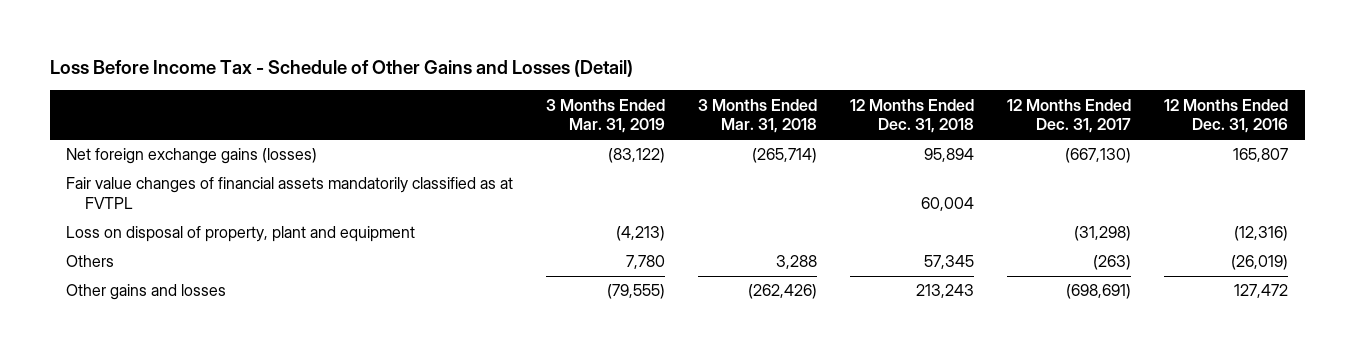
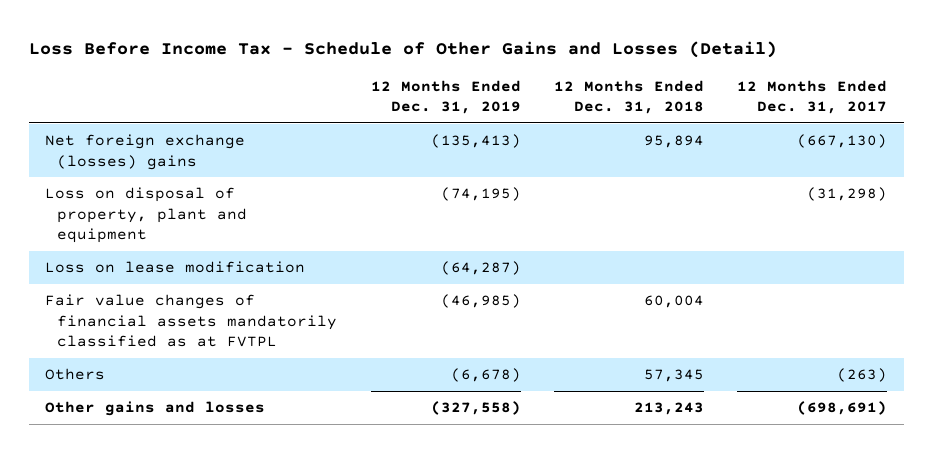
- | 3 Months Ended Mar. 31, 2019 | 3 Months Ended Mar. 31, 2018 | 12 Months Ended Dec. 31, 2018 | 12 Months Ended Dec. 31, 2017 | 12 Months Ended Dec. 31, 2016
+ | 12 Months Ended Dec. 31, 2019 | 12 Months Ended Dec. 31, 2018 | 12 Months Ended Dec. 31, 2017
- Net foreign exchange gains (losses) | (83,122) | (265,714) | 95,894 | (667,130) | 165,807
+ Net foreign exchange (losses) gains | (135,413) | 95,894 | (667,130)
+ Loss on lease modification | (64,287) | |
moved down: Fair value changes of financial assets mandatorily classified as at FVTPL | (46,985) | 60,004 |

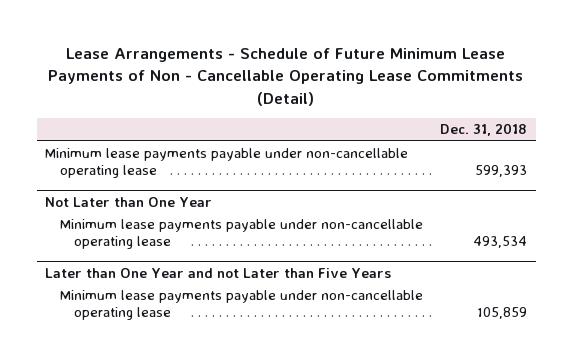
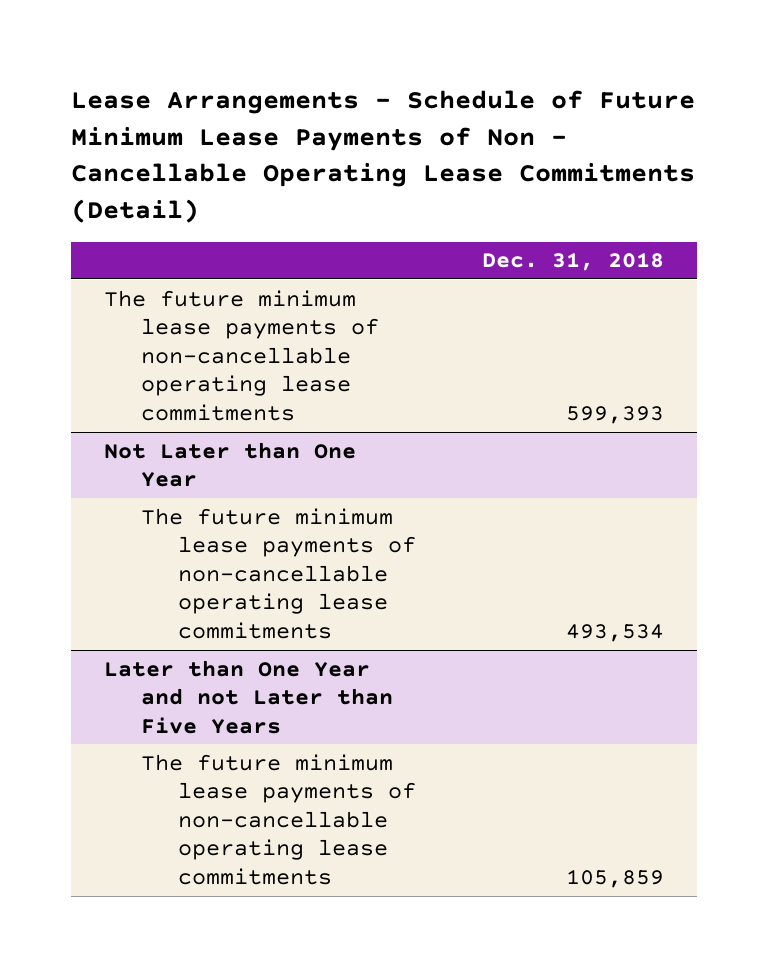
- Minimum lease payments payable under non-cancellable operating lease | 599,393
+ The future minimum lease payments of non-cancellable operating lease commitments | 599,393
@ Not Later than One Year
- Minimum lease payments payable under non-cancellable operating lease | 493,534
+ The future minimum lease payments of non-cancellable operating lease commitments | 493,534
@ Later than One Year and not Later than Five Years
- Minimum lease payments payable under non-cancellable operating lease | 105,859
+ The future minimum lease payments of non-cancellable operating lease commitments | 105,859

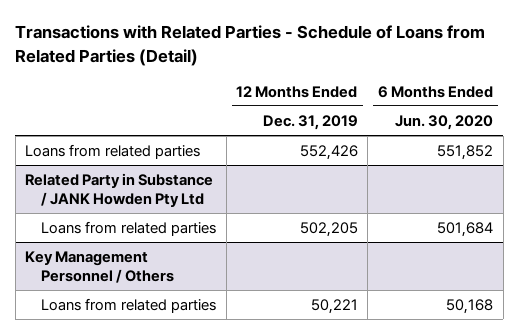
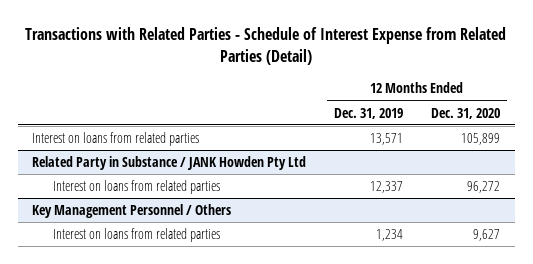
- Transactions with Related Parties - Schedule of Loans from Related Parties (Detail)
+ Transactions with Related Parties - Schedule of Interest Expense from Related Parties (Detail)
- | 12 Months Ended Dec. 31, 2019 | 6 Months Ended Jun. 30, 2020
+ | 12 Months Ended Dec. 31, 2019 | 12 Months Ended Dec. 31, 2020
- Loans from related parties | 552,426 | 551,852
+ Interest on loans from related parties | 13,571 | 105,899
@ Related Party in Substance / JANK Howden Pty Ltd
- Loans from related parties | 502,205 | 501,684
+ Interest on loans from related parties | 12,337 | 96,272
@ Key Management Personnel / Others
- Loans from related parties | 50,221 | 50,168
+ Interest on loans from related parties | 1,234 | 9,627

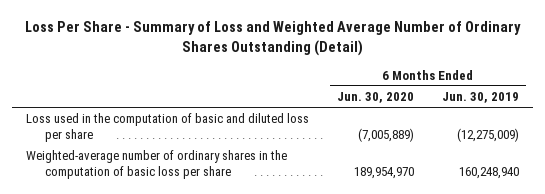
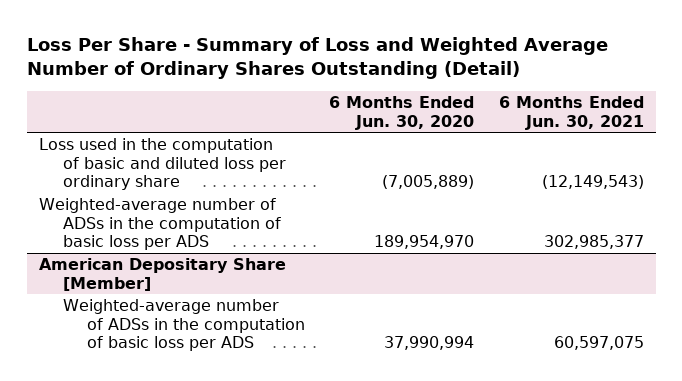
- | 6 Months Ended Jun. 30, 2020 | 6 Months Ended Jun. 30, 2019
+ | 6 Months Ended Jun. 30, 2020 | 6 Months Ended Jun. 30, 2021
- Loss used in the computation of basic and diluted loss per share | (7,005,889) | (12,275,009)
- Weighted-average number of ordinary shares in the computation of basic loss per share | 189,954,970 | 160,248,940
+ Loss used in the computation of basic and diluted loss per ordinary share | (7,005,889) | (12,149,543)
+ Weighted-average number of ADSs in the computation of basic loss per ADS | 189,954,970 | 302,985,377
+ American Depositary Share [Member]
+ Weighted-average number of ADSs in the computation of basic loss per ADS | 37,990,994 | 60,597,075

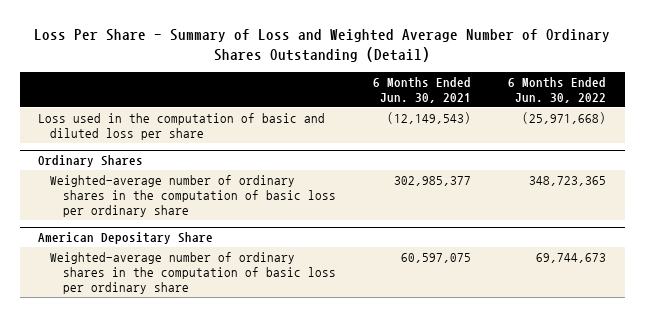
- | 6 Months Ended Jun. 30, 2020 | 6 Months Ended Jun. 30, 2021
+ | 6 Months Ended Jun. 30, 2021 | 6 Months Ended Jun. 30, 2022
- Loss used in the computation of basic and diluted loss per ordinary share | (7,005,889) | (12,149,543)
- Weighted-average number of ADSs in the computation of basic loss per ADS | 189,954,970 | 302,985,377
- American Depositary Share [Member]
- Weighted-average number of ADSs in the computation of basic loss per ADS | 37,990,994 | 60,597,075
+ Loss used in the computation of basic and diluted loss per share | (12,149,543) | (25,971,668)
+ Ordinary Shares
+ Weighted-average number of ordinary shares in the computation of basic loss per ordinary share | 302,985,377 | 348,723,365
+ American Depositary Share
+ Weighted-average number of ordinary shares in the computation of basic loss per ordinary share | 60,597,075 | 69,744,673

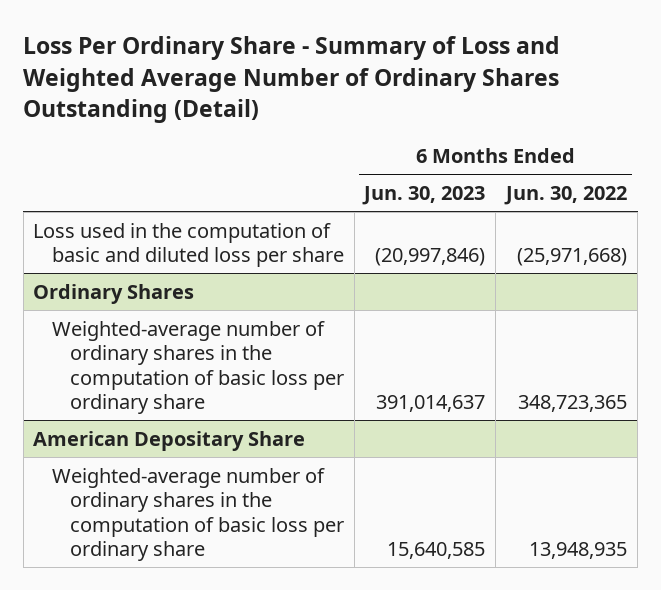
- Loss Per Share - Summary of Loss and Weighted Average Number of Ordinary Shares Outstanding (Detail)
+ Loss Per Ordinary Share - Summary of Loss and Weighted Average Number of Ordinary Shares Outstanding (Detail)
- | 6 Months Ended Jun. 30, 2021 | 6 Months Ended Jun. 30, 2022
+ | 6 Months Ended Jun. 30, 2023 | 6 Months Ended Jun. 30, 2022
@ American Depositary Share
- Weighted-average number of ordinary shares in the computation of basic loss per ordinary share | 60,597,075 | 69,744,673
+ Weighted-average number of ordinary shares in the computation of basic loss per ordinary share | 15,640,585 | 13,948,935

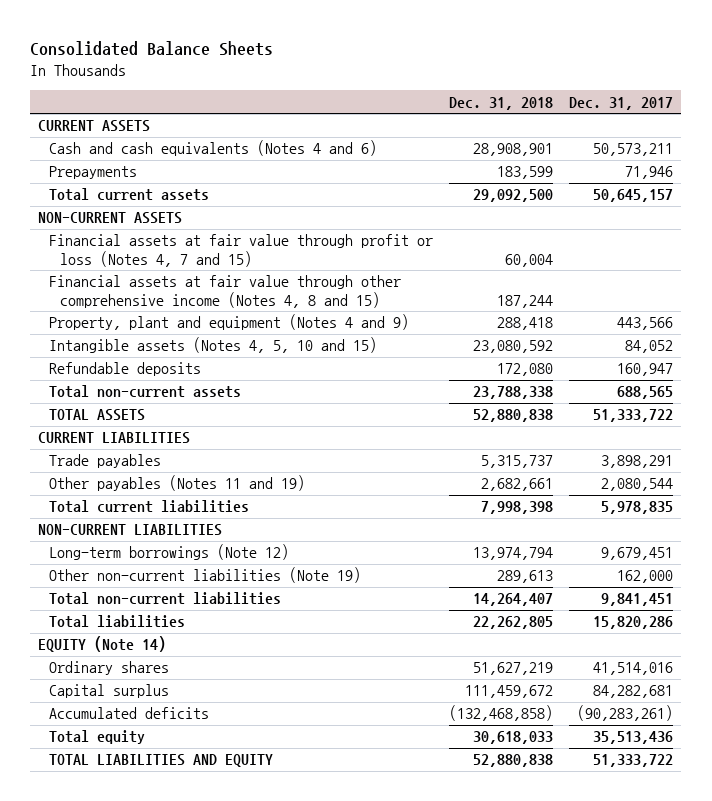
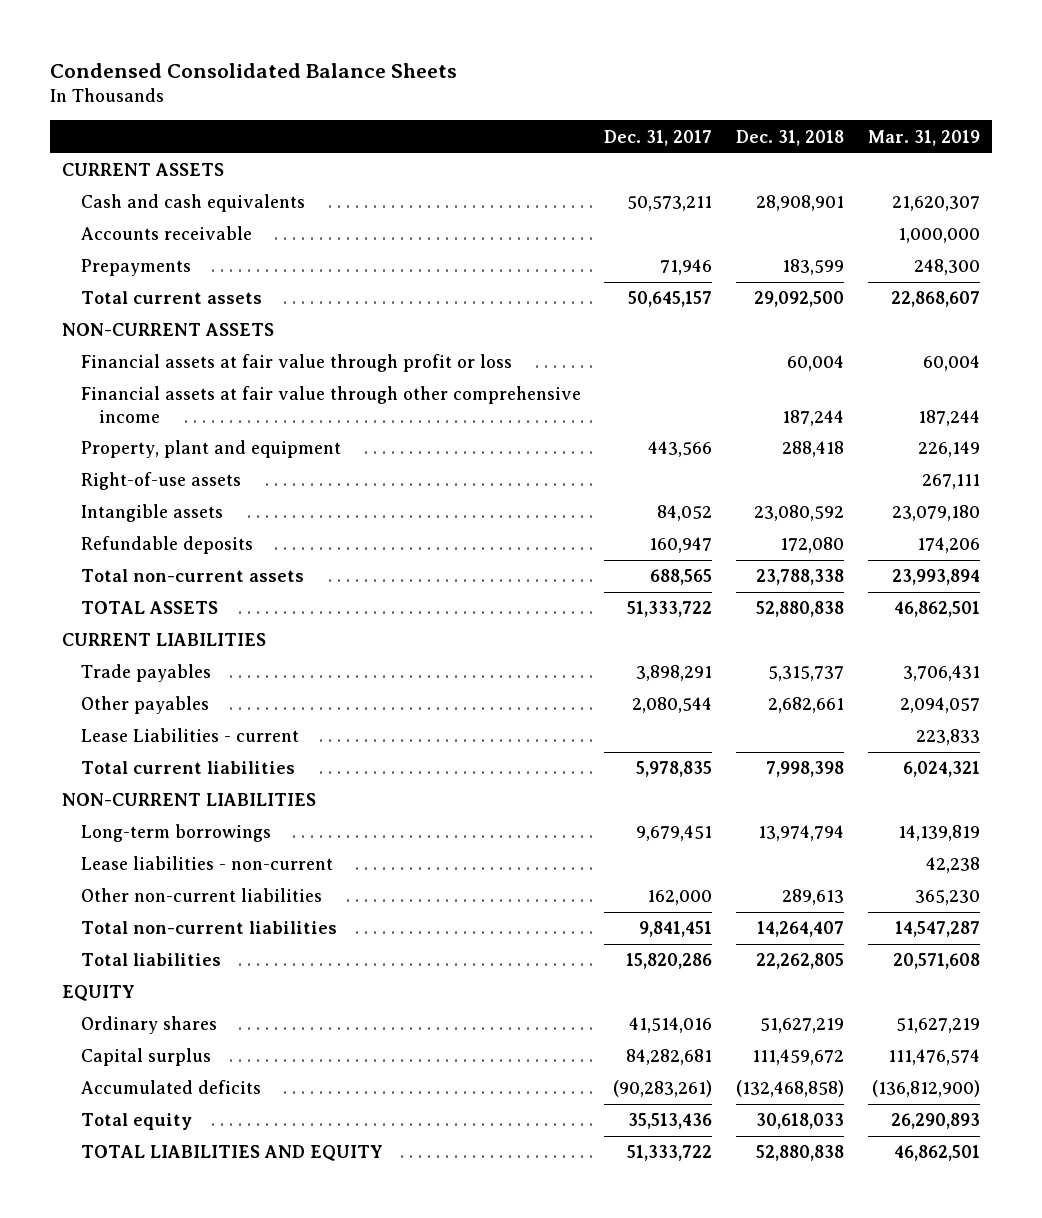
- Consolidated Balance Sheets
+ Condensed Consolidated Balance Sheets
- | Dec. 31, 2018 | Dec. 31, 2017
+ | Dec. 31, 2017 | Dec. 31, 2018 | Mar. 31, 2019
- Cash and cash equivalents (Notes 4 and 6) | 28,908,901 | 50,573,211
+ Cash and cash equivalents | 50,573,211 | 28,908,901 | 21,620,307
+ Accounts receivable | | | 1,000,000
- Financial assets at fair value through profit or loss (Notes 4, 7 and 15) | 60,004 |
- Financial assets at fair value through other comprehensive income (Notes 4, 8 and 15) | 187,244 |
- Property, plant and equipment (Notes 4 and 9) | 288,418 | 443,566
- Intangible assets (Notes 4, 5, 10 and 15) | 23,080,592 | 84,052
+ Financial assets at fair value through profit or loss | | 60,004 | 60,004
+ Financial assets at fair value through other comprehensive income | | 187,244 | 187,244
+ Property, plant and equipment | 443,566 | 288,418 | 226,149
+ Right-of-use assets | | | 267,111
+ Intangible assets | 84,052 | 23,080,592 | 23,079,180
- Other payables (Notes 11 and 19) | 2,682,661 | 2,080,544
+ Other payables | 2,080,544 | 2,682,661 | 2,094,057
+ Lease Liabilities - current | | | 223,833
- Long-term borrowings (Note 12) | 13,974,794 | 9,679,451
- Other non-current liabilities (Note 19) | 289,613 | 162,000
+ Long-term borrowings | 9,679,451 | 13,974,794 | 14,139,819
+ Lease liabilities - non-current | | | 42,238
+ Other non-current liabilities | 162,000 | 289,613 | 365,230
- EQUITY (Note 14)
+ EQUITY

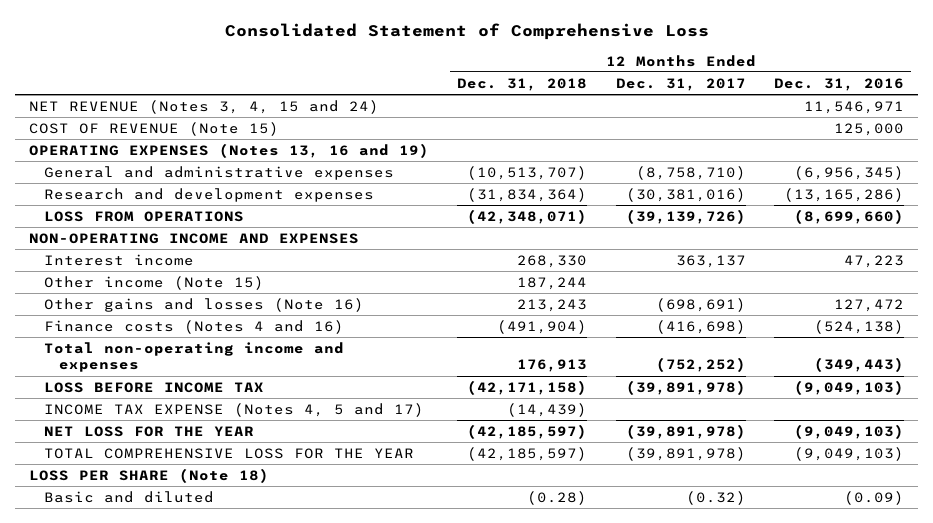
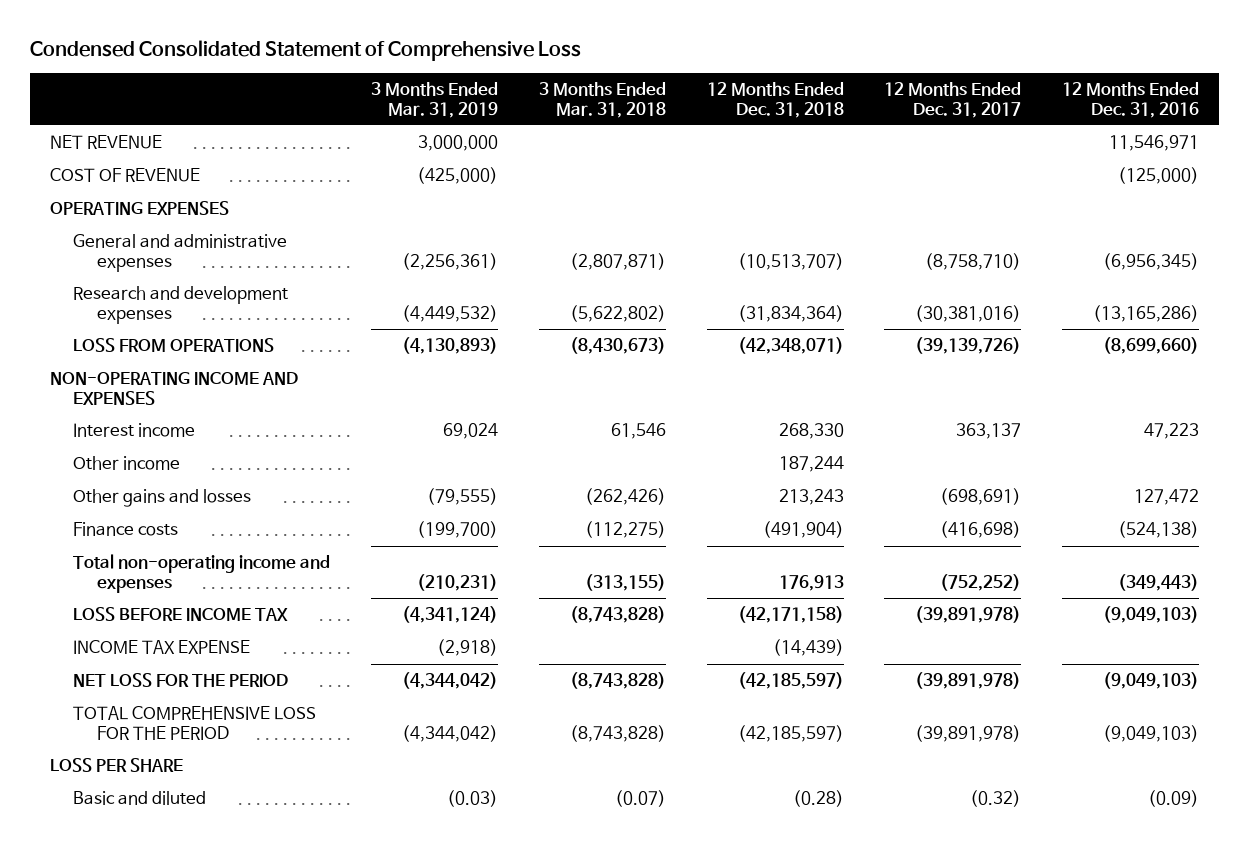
- Consolidated Statement of Comprehensive Loss
+ Condensed Consolidated Statement of Comprehensive Loss
- | 12 Months Ended Dec. 31, 2018 | 12 Months Ended Dec. 31, 2017 | 12 Months Ended Dec. 31, 2016
+ | 3 Months Ended Mar. 31, 2019 | 3 Months Ended Mar. 31, 2018 | 12 Months Ended Dec. 31, 2018 | 12 Months Ended Dec. 31, 2017 | 12 Months Ended Dec. 31, 2016
- NET REVENUE (Notes 3, 4, 15 and 24) | | | 11,546,971
- COST OF REVENUE (Note 15) | | | 125,000
- OPERATING EXPENSES (Notes 13, 16 and 19)
+ NET REVENUE | 3,000,000 | | | | 11,546,971
+ COST OF REVENUE | (425,000) | | | | (125,000)
+ OPERATING EXPENSES
- Other income (Note 15) | 187,244 | |
- Other gains and losses (Note 16) | 213,243 | (698,691) | 127,472
- Finance costs (Notes 4 and 16) | (491,904) | (416,698) | (524,138)
+ Other income | | | 187,244 | |
+ Other gains and losses | (79,555) | (262,426) | 213,243 | (698,691) | 127,472
+ Finance costs | (199,700) | (112,275) | (491,904) | (416,698) | (524,138)
- INCOME TAX EXPENSE (Notes 4, 5 and 17) | (14,439) | |
- NET LOSS FOR THE YEAR | (42,185,597) | (39,891,978) | (9,049,103)
- TOTAL COMPREHENSIVE LOSS FOR THE YEAR | (42,185,597) | (39,891,978) | (9,049,103)
- LOSS PER SHARE (Note 18)
+ INCOME TAX EXPENSE | (2,918) | | (14,439) | |
+ NET LOSS FOR THE PERIOD | (4,344,042) | (8,743,828) | (42,185,597) | (39,891,978) | (9,049,103)
+ TOTAL COMPREHENSIVE LOSS FOR THE PERIOD | (4,344,042) | (8,743,828) | (42,185,597) | (39,891,978) | (9,049,103)
+ LOSS PER SHARE

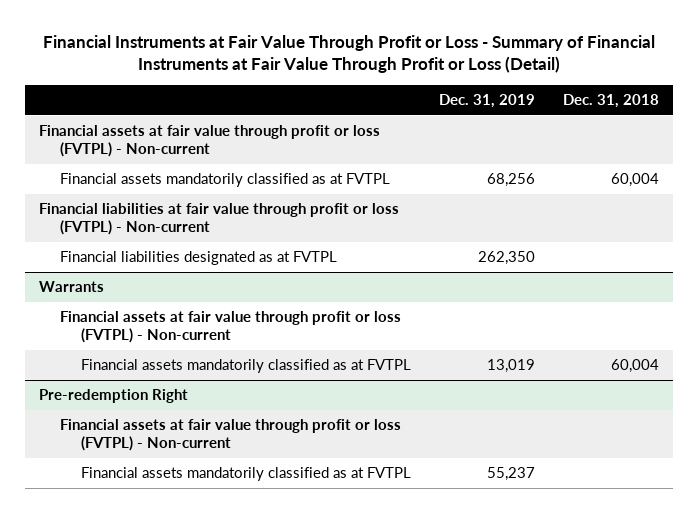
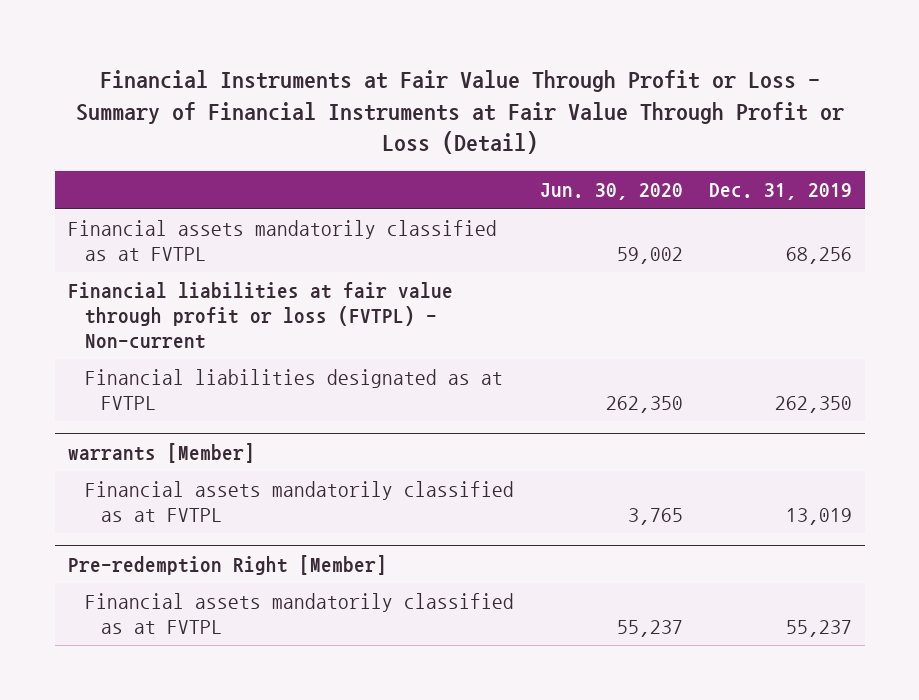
- | Dec. 31, 2019 | Dec. 31, 2018
+ | Jun. 30, 2020 | Dec. 31, 2019
- Financial assets at fair value through profit or loss (FVTPL) - Non-current
- Warrants
- Financial assets at fair value through profit or loss (FVTPL) - Non-current
+ warrants [Member]
- Pre-redemption Right
- Financial assets at fair value through profit or loss (FVTPL) - Non-current
+ Pre-redemption Right [Member]

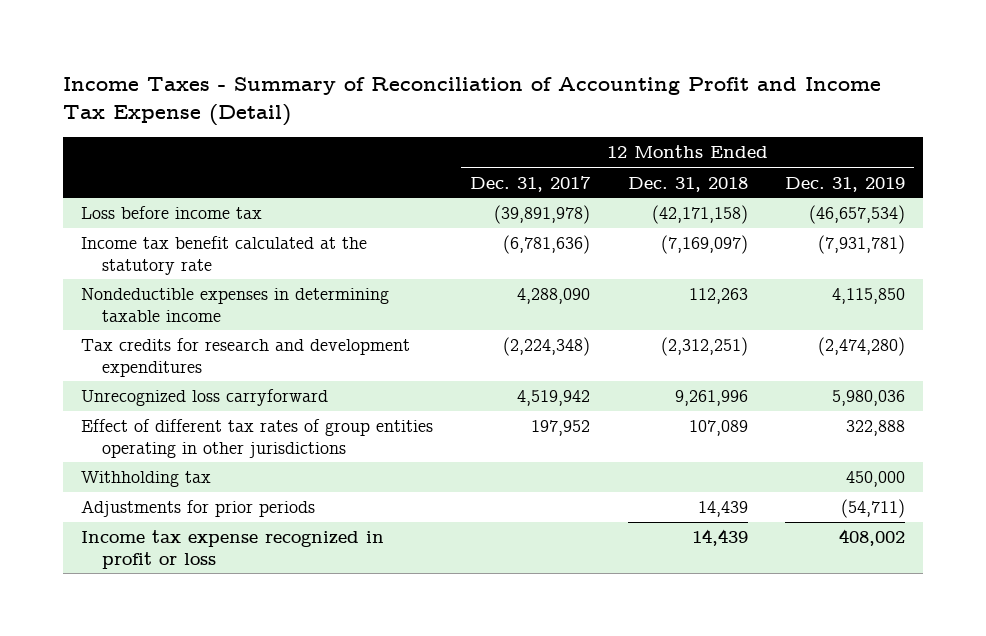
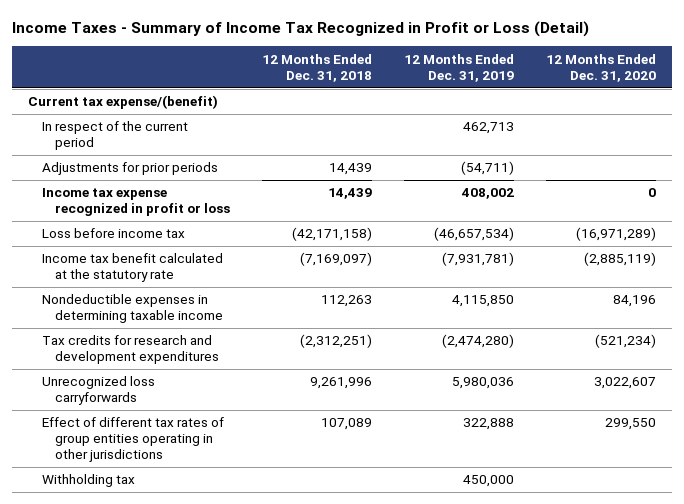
- Income Taxes - Summary of Reconciliation of Accounting Profit and Income Tax Expense (Detail)
+ Income Taxes - Summary of Income Tax Recognized in Profit or Loss (Detail)
- | 12 Months Ended Dec. 31, 2017 | 12 Months Ended Dec. 31, 2018 | 12 Months Ended Dec. 31, 2019
+ | 12 Months Ended Dec. 31, 2018 | 12 Months Ended Dec. 31, 2019 | 12 Months Ended Dec. 31, 2020
+ Current tax expense/(benefit)
+ In respect of the current period | | 462,713 |
moved up: Adjustments for prior periods | 14,439 | (54,711) |
moved up: Income tax expense recognized in profit or loss | 14,439 | 408,002 | 0
- Unrecognized loss carryforward | 4,519,942 | 9,261,996 | 5,980,036
+ Unrecognized loss carryforwards | 9,261,996 | 5,980,036 | 3,022,607

